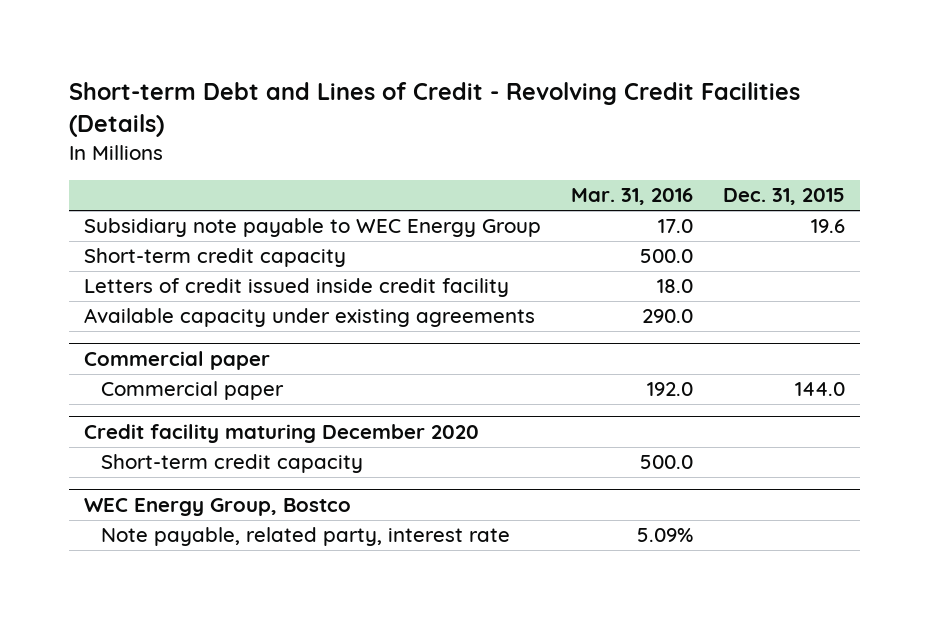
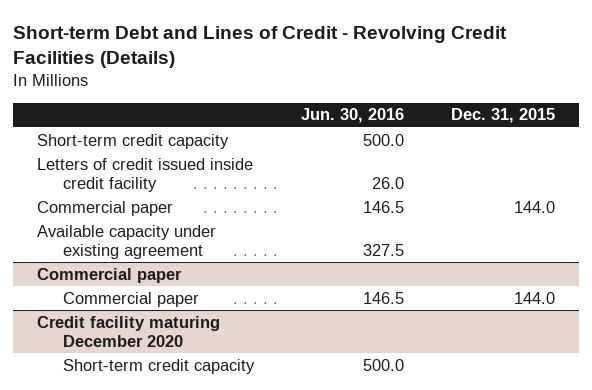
- | Mar. 31, 2016 | Dec. 31, 2015
+ | Jun. 30, 2016 | Dec. 31, 2015
- Subsidiary note payable to WEC Energy Group | 17.0 | 19.6
- Available capacity under existing agreements | 290.0 |
+ Commercial paper | 146.5 | 144.0
+ Available capacity under existing agreement | 327.5 |
- WEC Energy Group, Bostco
- Note payable, related party, interest rate | 5.09% |

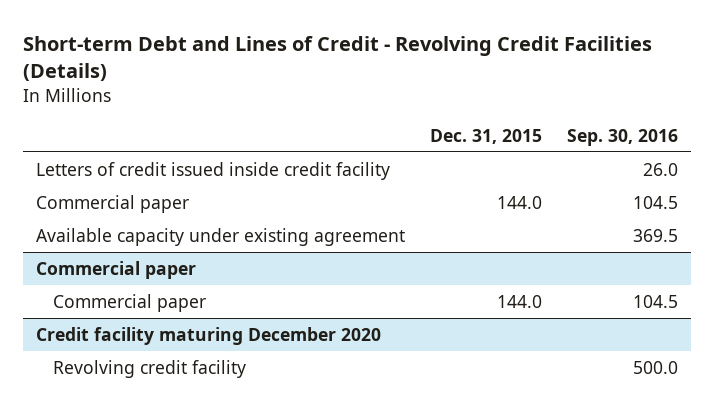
- | Jun. 30, 2016 | Dec. 31, 2015
+ | Dec. 31, 2015 | Sep. 30, 2016
- Short-term credit capacity | 500.0 |
@ Credit facility maturing December 2020
- Short-term credit capacity | 500.0 |
+ Revolving credit facility | | 500.0

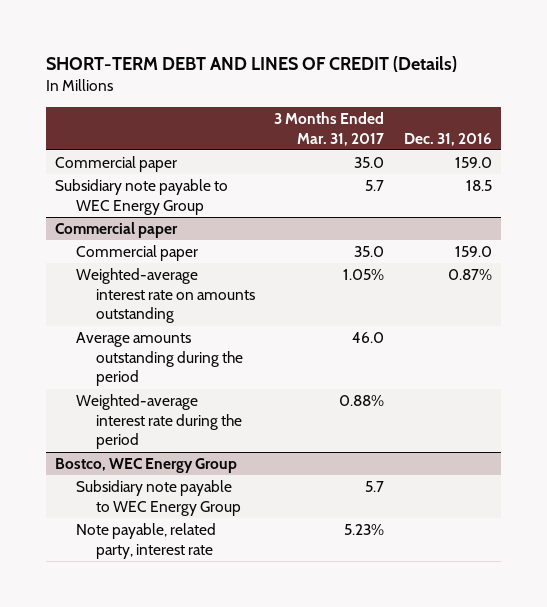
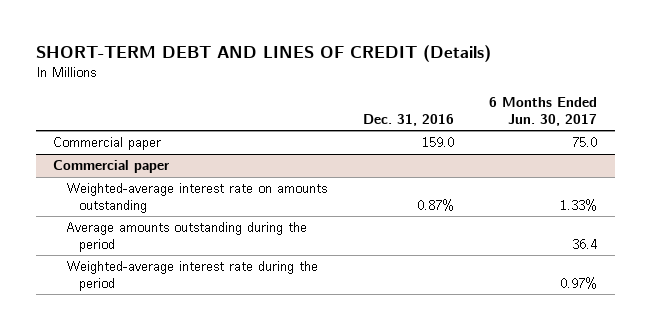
- | 3 Months Ended Mar. 31, 2017 | Dec. 31, 2016
+ | Dec. 31, 2016 | 6 Months Ended Jun. 30, 2017
- Subsidiary note payable to WEC Energy Group | 5.7 | 18.5
@ Commercial paper
- Commercial paper | 35.0 | 159.0
- Bostco, WEC Energy Group
- Subsidiary note payable to WEC Energy Group | 5.7 |
- Note payable, related party, interest rate | 5.23% |

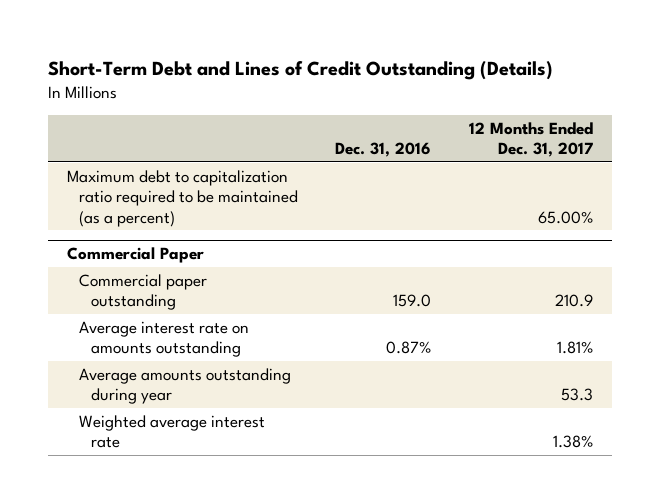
- SHORT-TERM DEBT AND LINES OF CREDIT (Details)
+ Short-Term Debt and Lines of Credit Outstanding (Details)
- | Dec. 31, 2016 | 6 Months Ended Jun. 30, 2017
+ | Dec. 31, 2016 | 12 Months Ended Dec. 31, 2017
- Commercial paper | 159.0 | 75.0
- Commercial paper
- Weighted-average interest rate on amounts outstanding | 0.87% | 1.33%
- Average amounts outstanding during the period | | 36.4
- Weighted-average interest rate during the period | | 0.97%
+ Maximum debt to capitalization ratio required to be maintained (as a percent) | | 65.00%
+ Commercial Paper
+ Commercial paper outstanding | 159.0 | 210.9
+ Average interest rate on amounts outstanding | 0.87% | 1.81%
+ Average amounts outstanding during year | | 53.3
+ Weighted average interest rate | | 1.38%

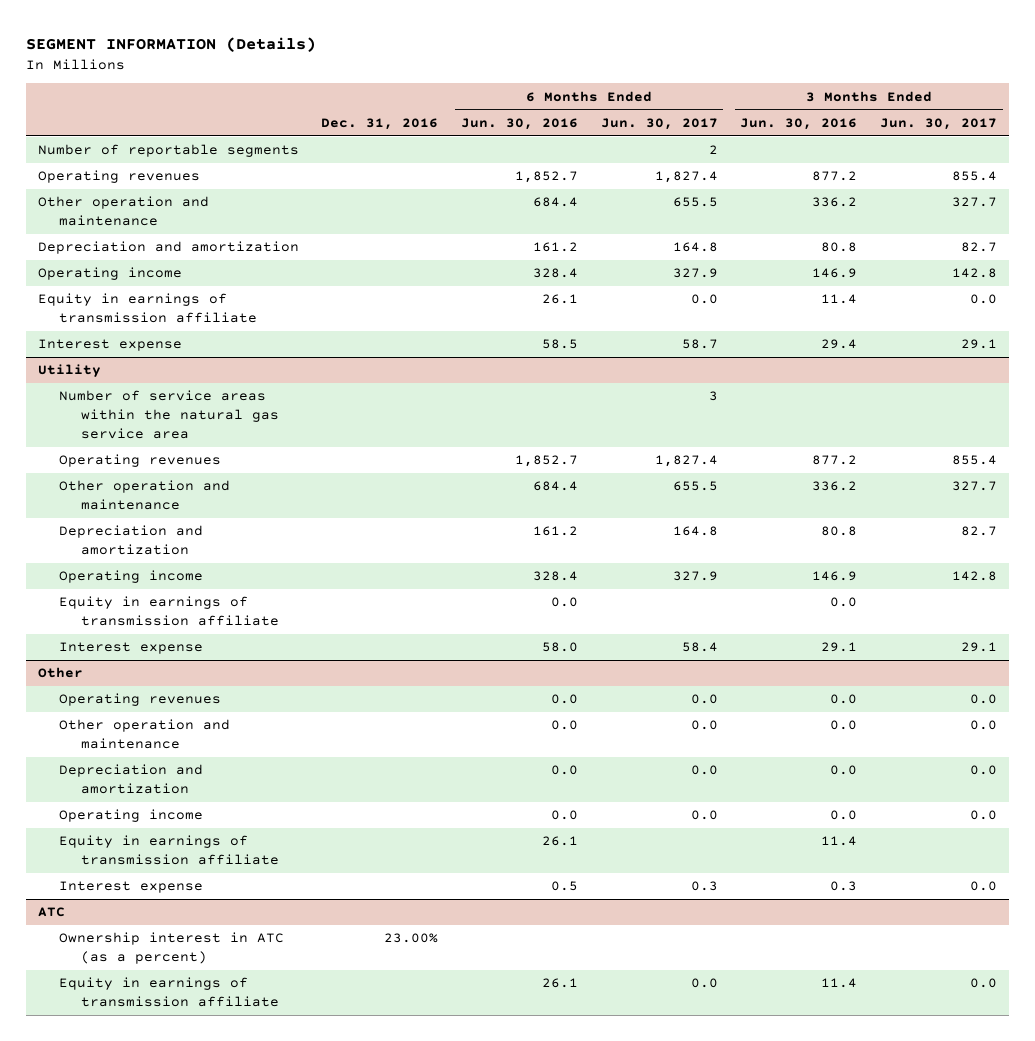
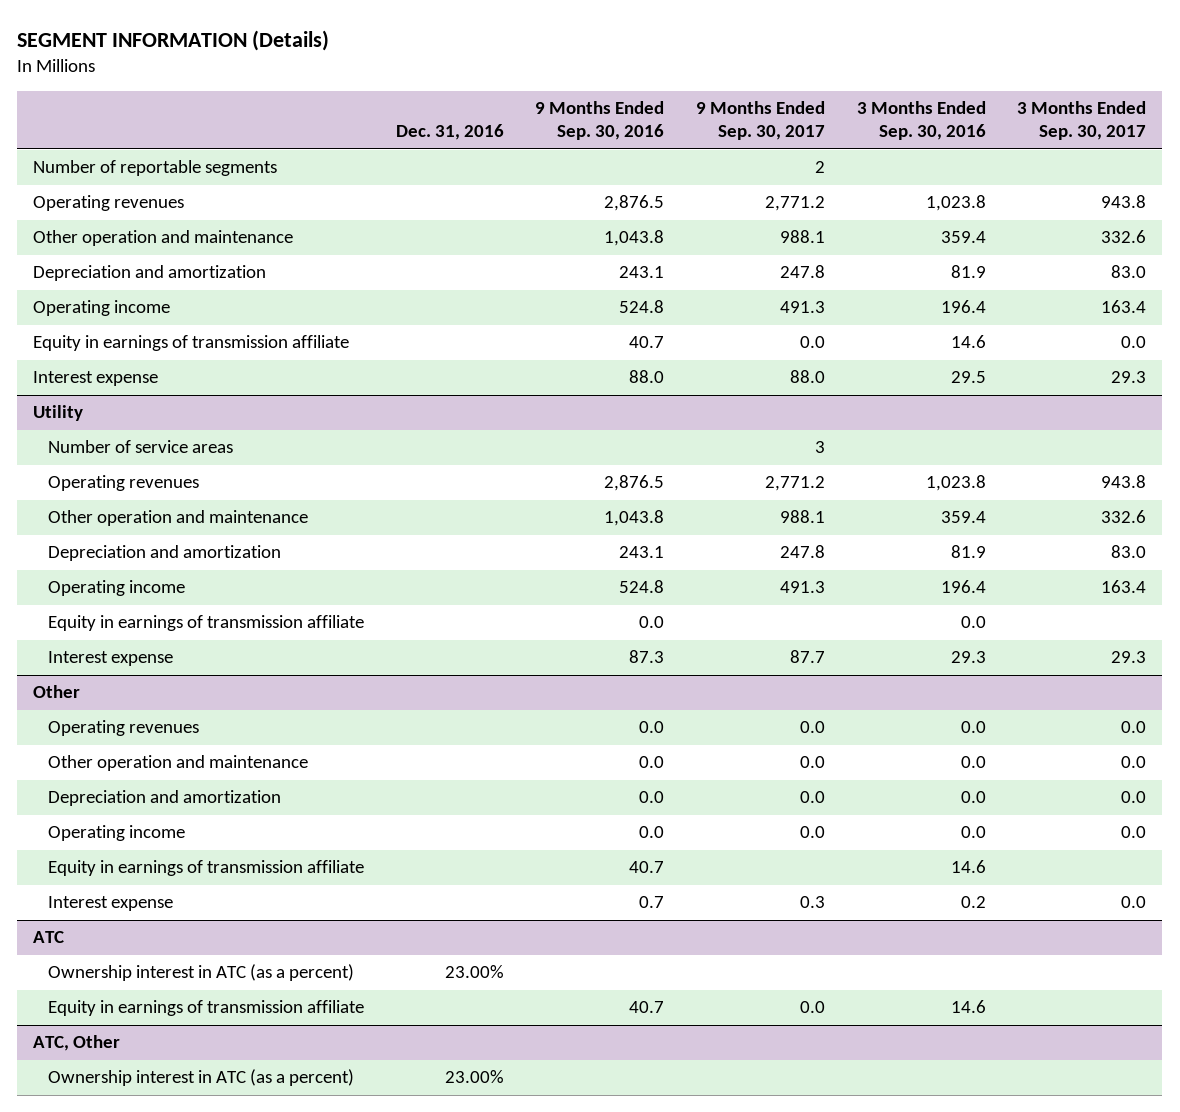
- | Dec. 31, 2016 | 6 Months Ended Jun. 30, 2016 | 6 Months Ended Jun. 30, 2017 | 3 Months Ended Jun. 30, 2016 | 3 Months Ended Jun. 30, 2017
+ | Dec. 31, 2016 | 9 Months Ended Sep. 30, 2016 | 9 Months Ended Sep. 30, 2017 | 3 Months Ended Sep. 30, 2016 | 3 Months Ended Sep. 30, 2017
@ Utility
- Number of service areas within the natural gas service area | | | 3 | |
+ Number of service areas | | | 3 | |
+ ATC, Other
+ Ownership interest in ATC (as a percent) | 23.00% | | | |

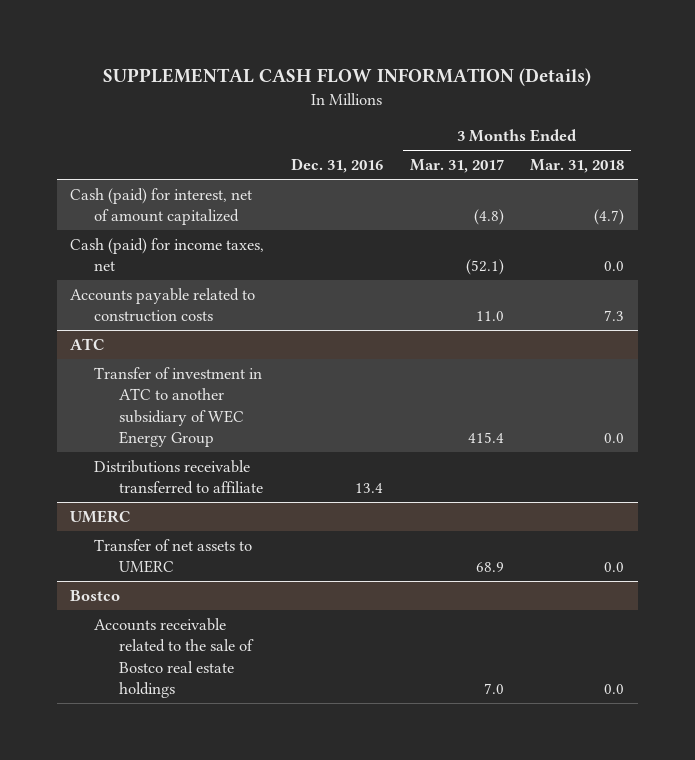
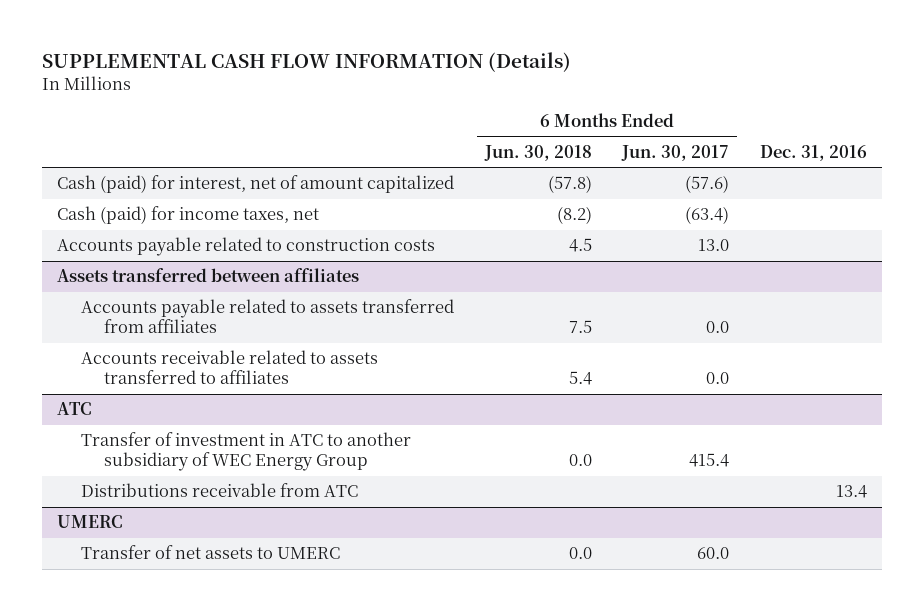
- | Dec. 31, 2016 | 3 Months Ended Mar. 31, 2017 | 3 Months Ended Mar. 31, 2018
+ | 6 Months Ended Jun. 30, 2018 | 6 Months Ended Jun. 30, 2017 | Dec. 31, 2016
+ Assets transferred between affiliates
+ Accounts payable related to assets transferred from affiliates | 7.5 | 0.0 |
+ Accounts receivable related to assets transferred to affiliates | 5.4 | 0.0 |
@ ATC
- Distributions receivable transferred to affiliate | 13.4 | |
+ Distributions receivable from ATC | | | 13.4
- Bostco
- Accounts receivable related to the sale of Bostco real estate holdings | | 7.0 | 0.0

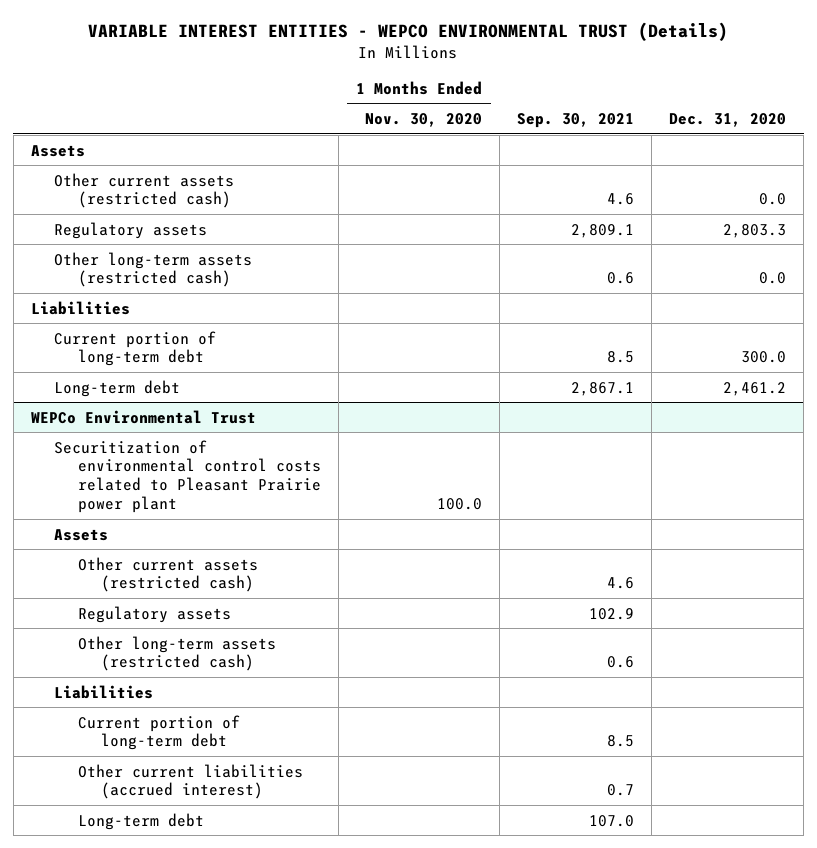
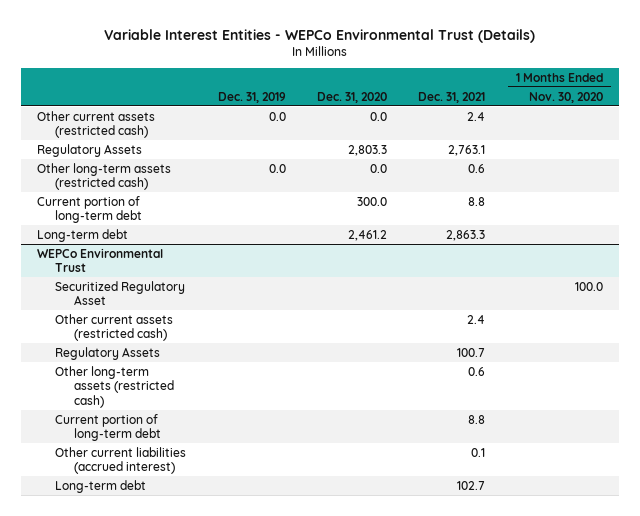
- VARIABLE INTEREST ENTITIES - WEPCO ENVIRONMENTAL TRUST (Details)
+ Variable Interest Entities - WEPCo Environmental Trust (Details)
- | 1 Months Ended Nov. 30, 2020 | Sep. 30, 2021 | Dec. 31, 2020
+ | Dec. 31, 2019 | Dec. 31, 2020 | Dec. 31, 2021 | 1 Months Ended Nov. 30, 2020
- Assets
- Regulatory assets | | 2,809.1 | 2,803.3
+ Regulatory Assets | | 2,803.3 | 2,763.1 |
- Liabilities
@ WEPCo Environmental Trust
- Securitization of environmental control costs related to Pleasant Prairie power plant | 100.0 | |
- Assets
+ Securitized Regulatory Asset | | | | 100.0
- Regulatory assets | | 102.9 |
+ Regulatory Assets | | | 100.7 |
- Liabilities

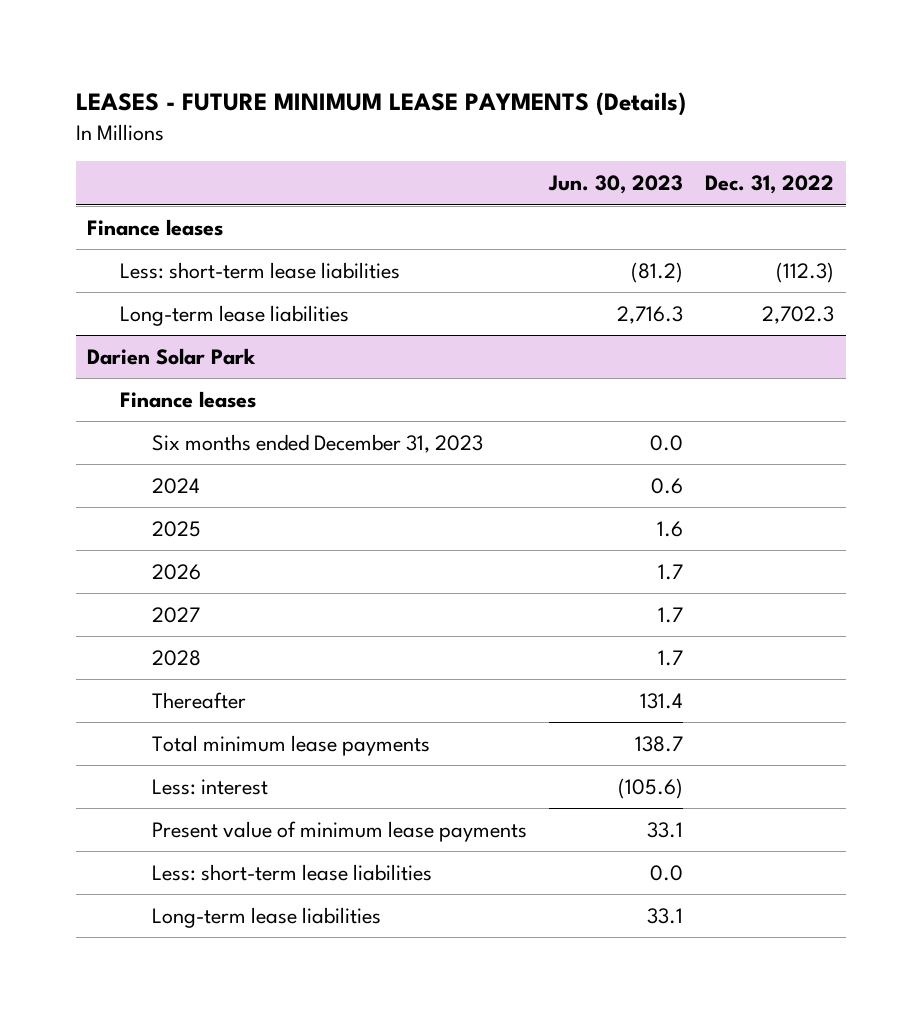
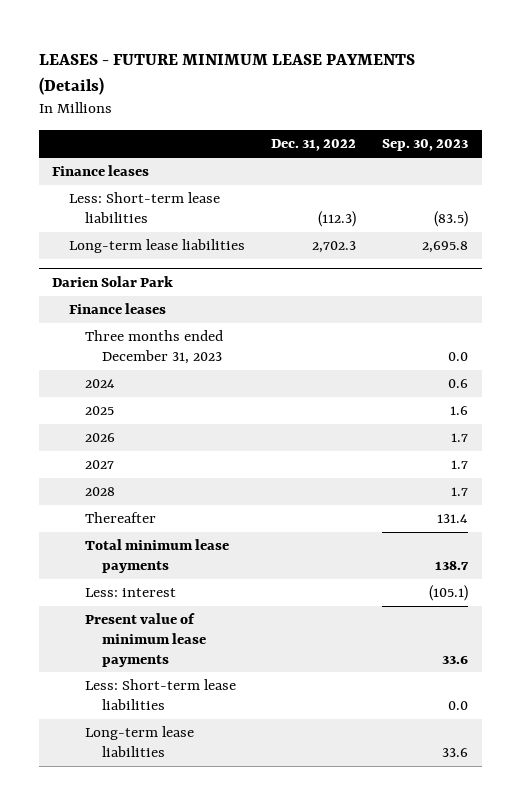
- | Jun. 30, 2023 | Dec. 31, 2022
+ | Dec. 31, 2022 | Sep. 30, 2023
- Less: short-term lease liabilities | (81.2) | (112.3)
+ Less: Short-term lease liabilities | (112.3) | (83.5)
@ Darien Solar Park
- Six months ended December 31, 2023 | 0.0 |
+ Three months ended December 31, 2023 | | 0.0
- Less: short-term lease liabilities | 0.0 |
+ Less: Short-term lease liabilities | | 0.0

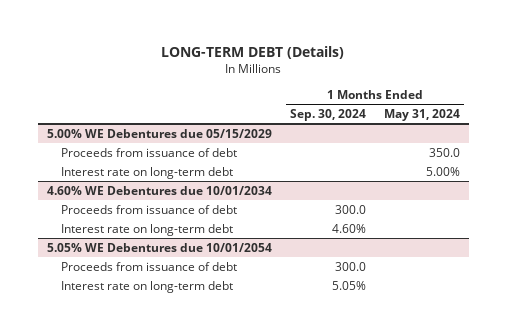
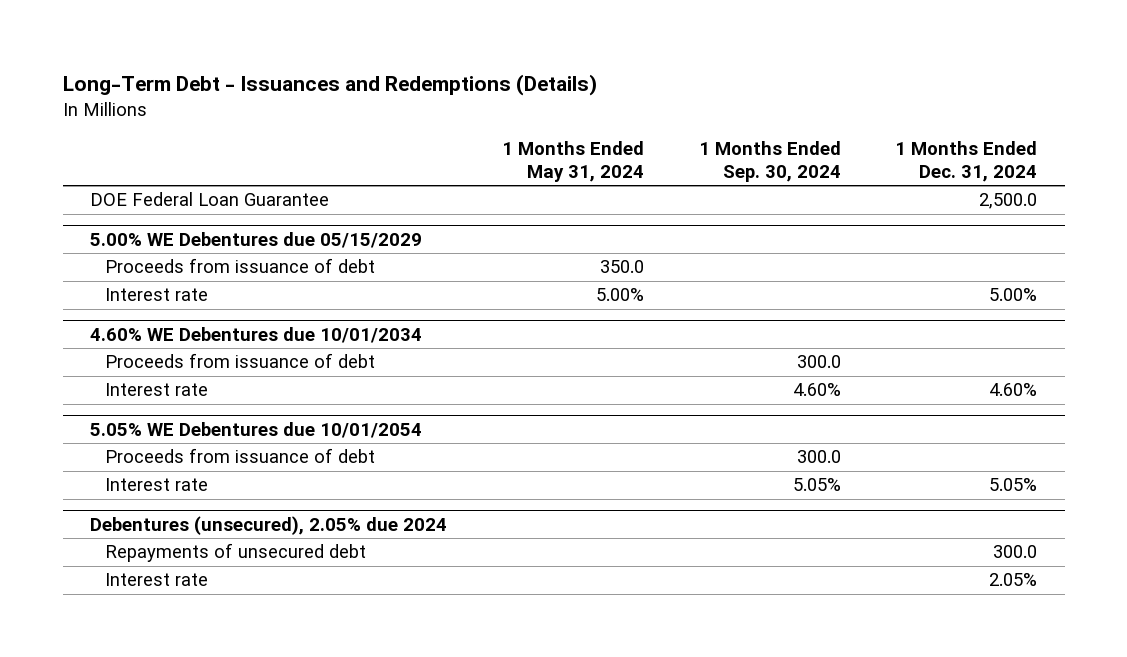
- LONG-TERM DEBT (Details)
+ Long-Term Debt - Issuances and Redemptions (Details)
- | 1 Months Ended Sep. 30, 2024 | 1 Months Ended May 31, 2024
+ | 1 Months Ended May 31, 2024 | 1 Months Ended Sep. 30, 2024 | 1 Months Ended Dec. 31, 2024
+ DOE Federal Loan Guarantee | | | 2,500.0
@ 5.00% WE Debentures due 05/15/2029
- Interest rate on long-term debt | | 5.00%
+ Interest rate | 5.00% | | 5.00%
@ 4.60% WE Debentures due 10/01/2034
- Interest rate on long-term debt | 4.60% |
+ Interest rate | | 4.60% | 4.60%
@ 5.05% WE Debentures due 10/01/2054
- Interest rate on long-term debt | 5.05% |
+ Interest rate | | 5.05% | 5.05%
+ Debentures (unsecured), 2.05% due 2024
+ Repayments of unsecured debt | | | 300.0
+ Interest rate | | | 2.05%

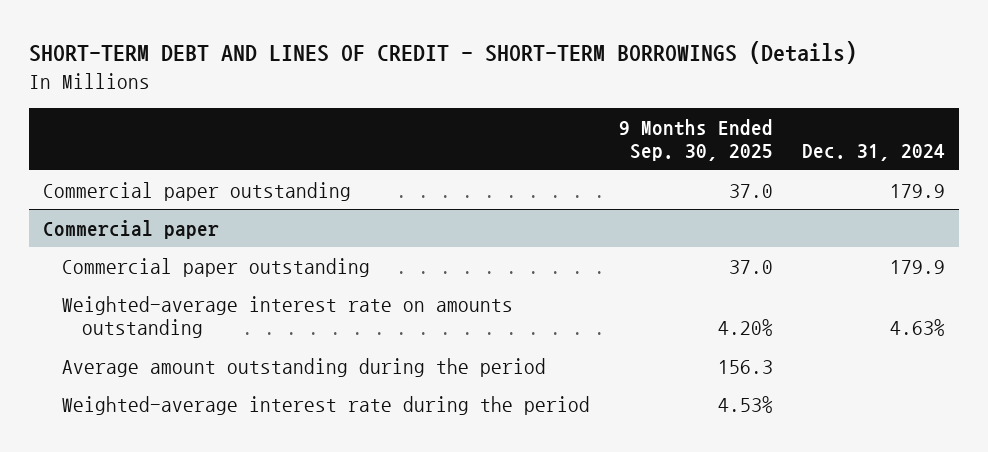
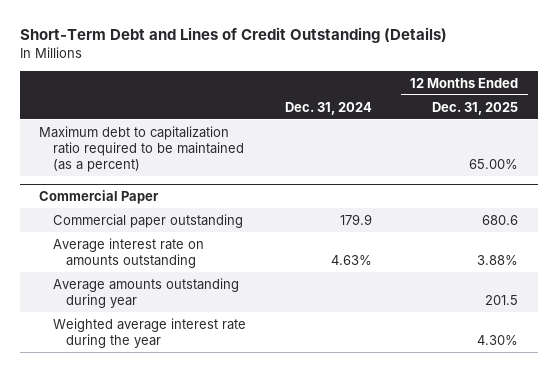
- SHORT-TERM DEBT AND LINES OF CREDIT - SHORT-TERM BORROWINGS (Details)
+ Short-Term Debt and Lines of Credit Outstanding (Details)
- | 9 Months Ended Sep. 30, 2025 | Dec. 31, 2024
+ | Dec. 31, 2024 | 12 Months Ended Dec. 31, 2025
- Commercial paper outstanding | 37.0 | 179.9
- Commercial paper
+ Maximum debt to capitalization ratio required to be maintained (as a percent) | | 65.00%
+ Commercial Paper
- Weighted-average interest rate on amounts outstanding | 4.20% | 4.63%
- Average amount outstanding during the period | 156.3 |
- Weighted-average interest rate during the period | 4.53% |
+ Average interest rate on amounts outstanding | 4.63% | 3.88%
+ Average amounts outstanding during year | | 201.5
+ Weighted average interest rate during the year | | 4.30%

